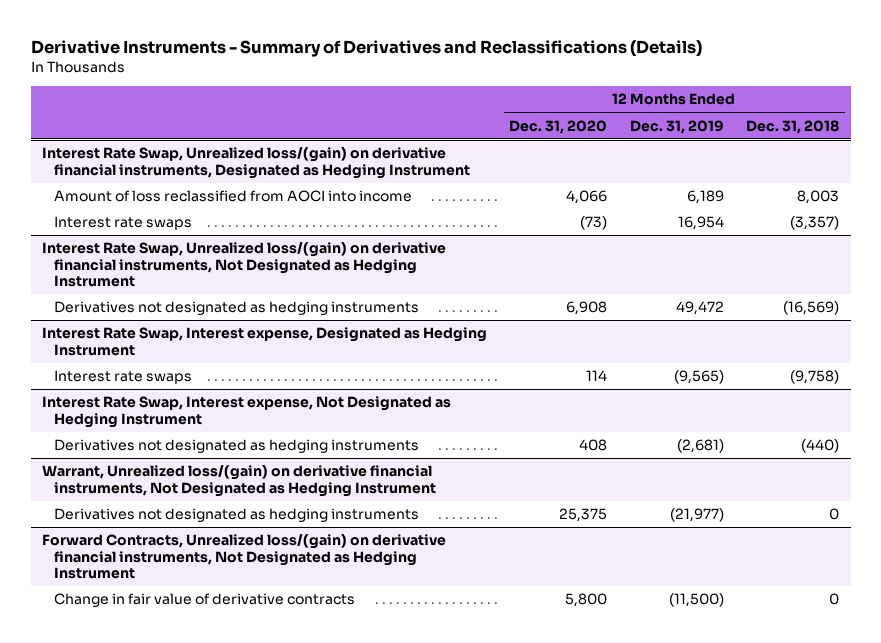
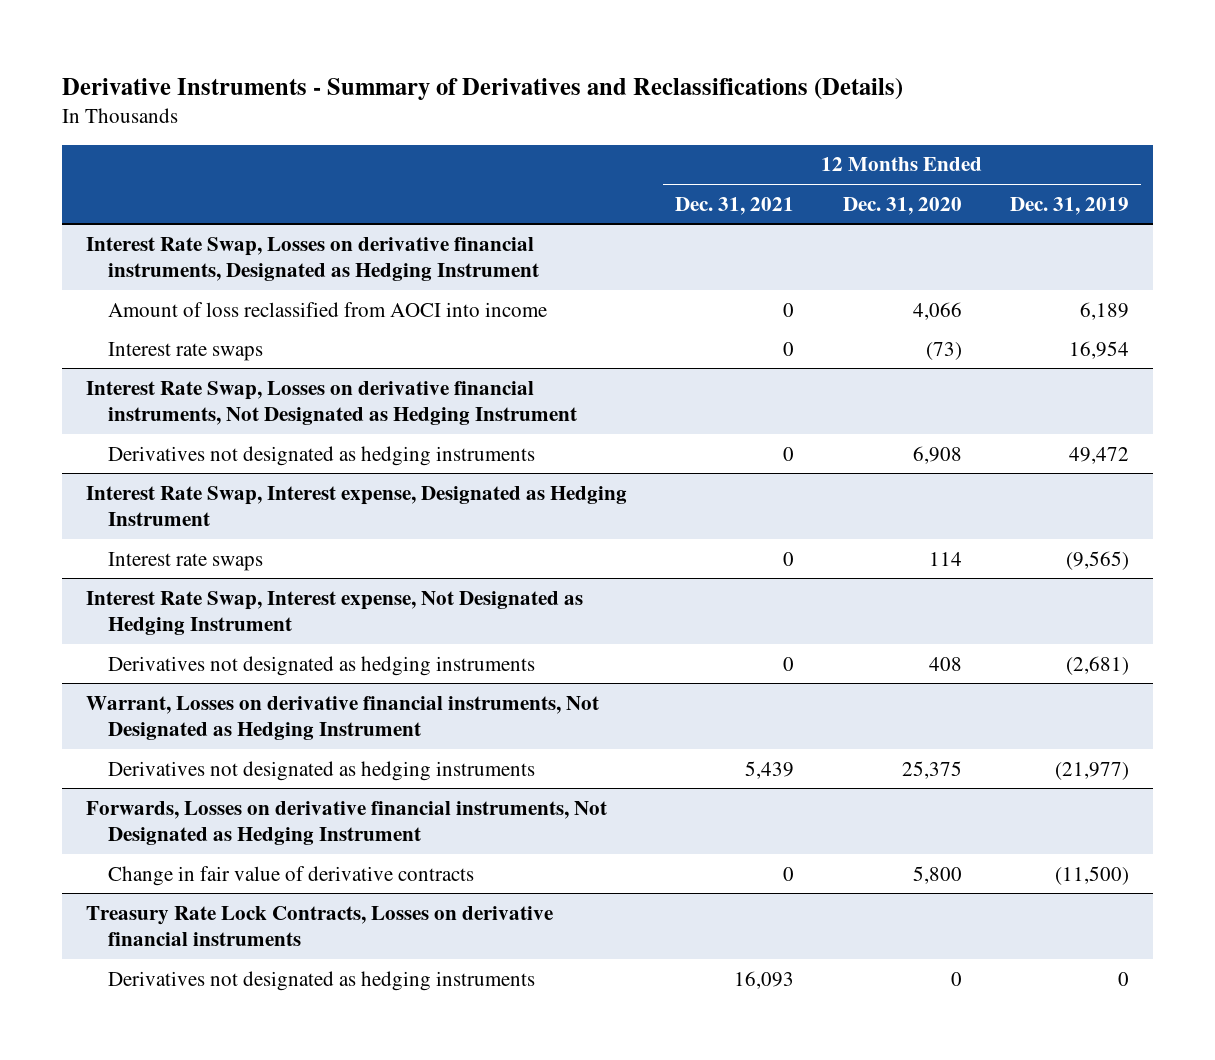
- | 12 Months Ended Dec. 31, 2020 | 12 Months Ended Dec. 31, 2019 | 12 Months Ended Dec. 31, 2018
+ | 12 Months Ended Dec. 31, 2021 | 12 Months Ended Dec. 31, 2020 | 12 Months Ended Dec. 31, 2019
- Interest Rate Swap, Unrealized loss/(gain) on derivative financial instruments, Designated as Hedging Instrument
+ Interest Rate Swap, Losses on derivative financial instruments, Designated as Hedging Instrument
- Interest Rate Swap, Unrealized loss/(gain) on derivative financial instruments, Not Designated as Hedging Instrument
+ Interest Rate Swap, Losses on derivative financial instruments, Not Designated as Hedging Instrument
- Warrant, Unrealized loss/(gain) on derivative financial instruments, Not Designated as Hedging Instrument
+ Warrant, Losses on derivative financial instruments, Not Designated as Hedging Instrument
- Forward Contracts, Unrealized loss/(gain) on derivative financial instruments, Not Designated as Hedging Instrument
+ Forwards, Losses on derivative financial instruments, Not Designated as Hedging Instrument
+ Treasury Rate Lock Contracts, Losses on derivative financial instruments
+ Derivatives not designated as hedging instruments | 16,093 | 0 | 0

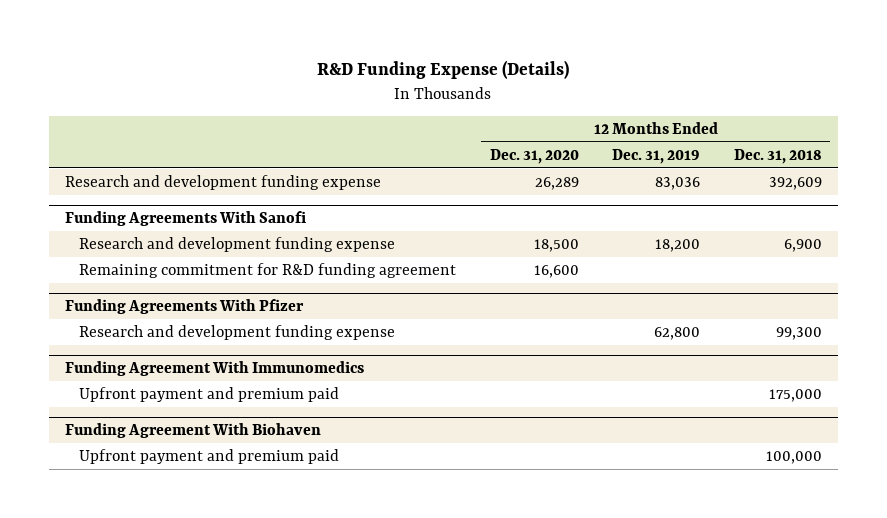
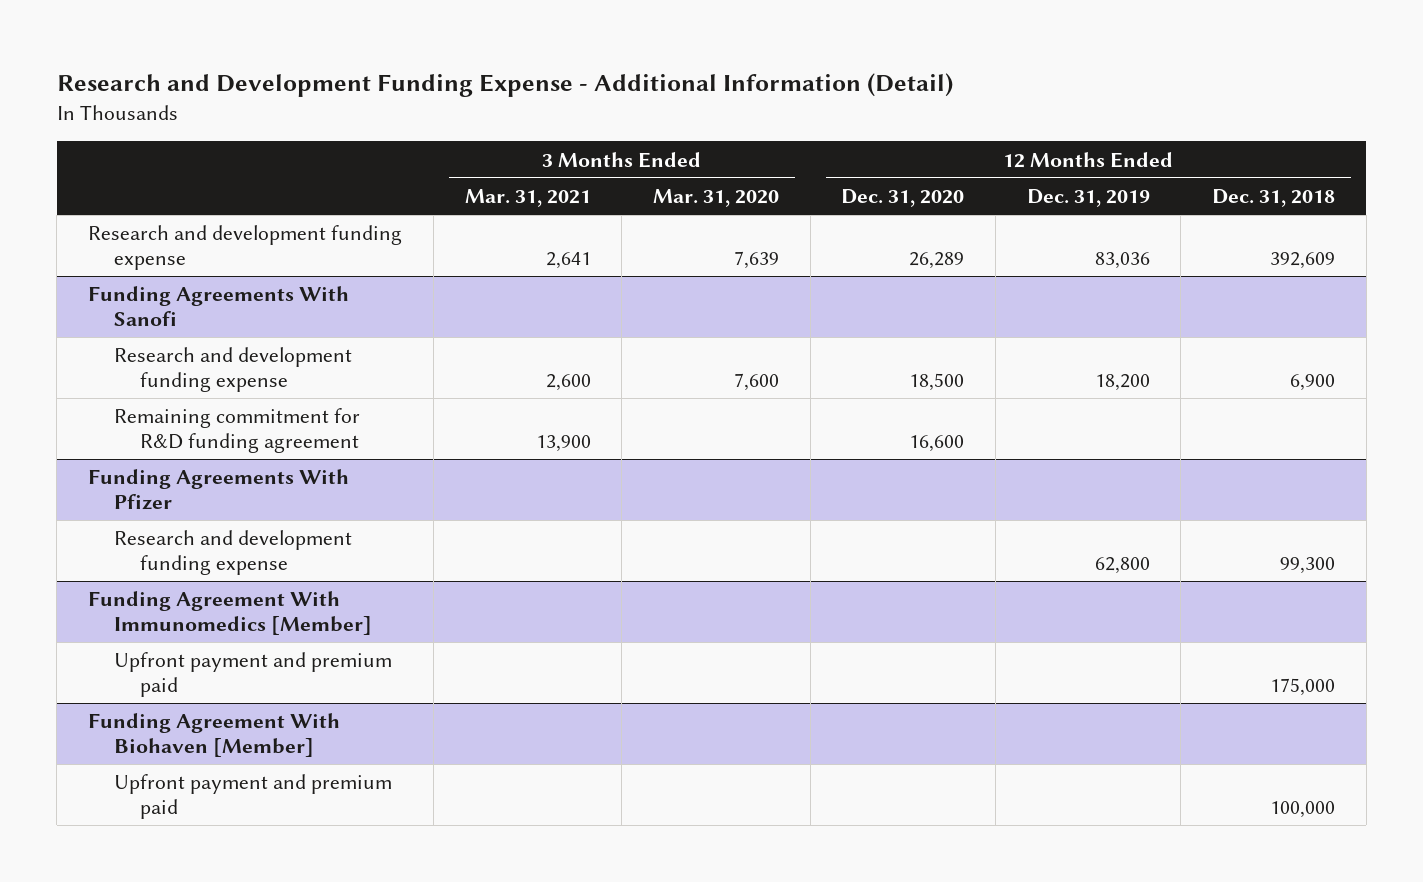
- R&D Funding Expense (Details)
+ Research and Development Funding Expense - Additional Information (Detail)
- | 12 Months Ended Dec. 31, 2020 | 12 Months Ended Dec. 31, 2019 | 12 Months Ended Dec. 31, 2018
+ | 3 Months Ended Mar. 31, 2021 | 3 Months Ended Mar. 31, 2020 | 12 Months Ended Dec. 31, 2020 | 12 Months Ended Dec. 31, 2019 | 12 Months Ended Dec. 31, 2018
- Funding Agreement With Immunomedics
+ Funding Agreement With Immunomedics [Member]
- Funding Agreement With Biohaven
+ Funding Agreement With Biohaven [Member]

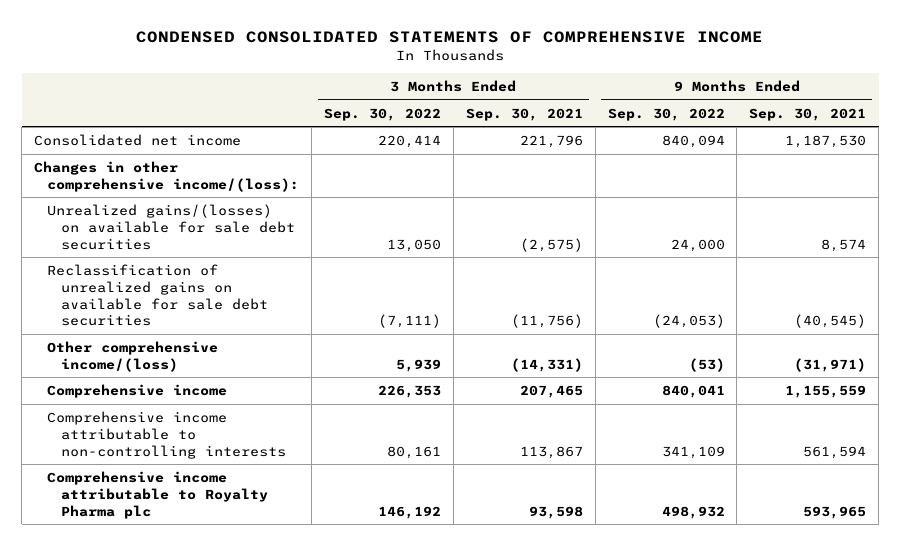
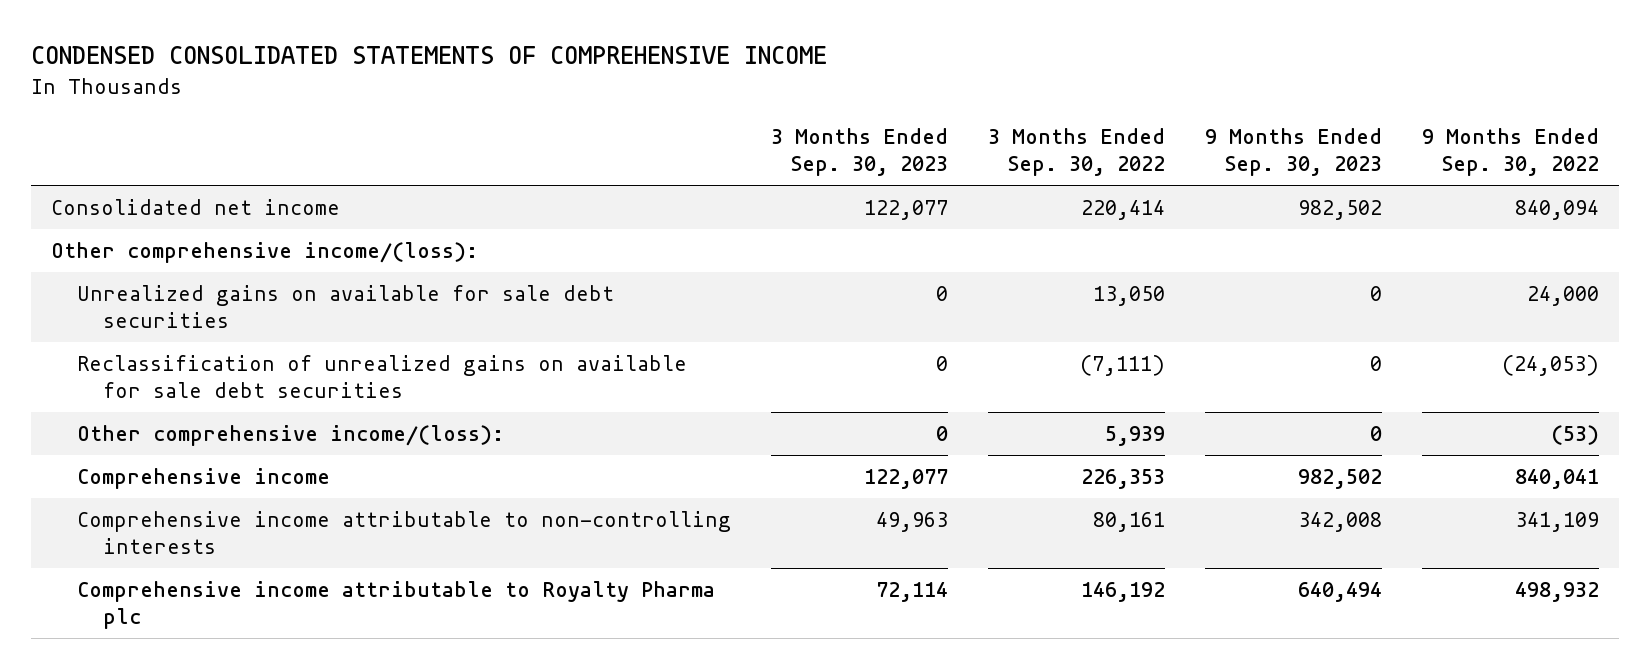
- | 3 Months Ended Sep. 30, 2022 | 3 Months Ended Sep. 30, 2021 | 9 Months Ended Sep. 30, 2022 | 9 Months Ended Sep. 30, 2021
+ | 3 Months Ended Sep. 30, 2023 | 3 Months Ended Sep. 30, 2022 | 9 Months Ended Sep. 30, 2023 | 9 Months Ended Sep. 30, 2022
- Changes in other comprehensive income/(loss):
- Unrealized gains/(losses) on available for sale debt securities | 13,050 | (2,575) | 24,000 | 8,574
+ Other comprehensive income/(loss):
+ Unrealized gains on available for sale debt securities | 0 | 13,050 | 0 | 24,000
- Other comprehensive income/(loss) | 5,939 | (14,331) | (53) | (31,971)
+ Other comprehensive income/(loss): | 0 | 5,939 | 0 | (53)

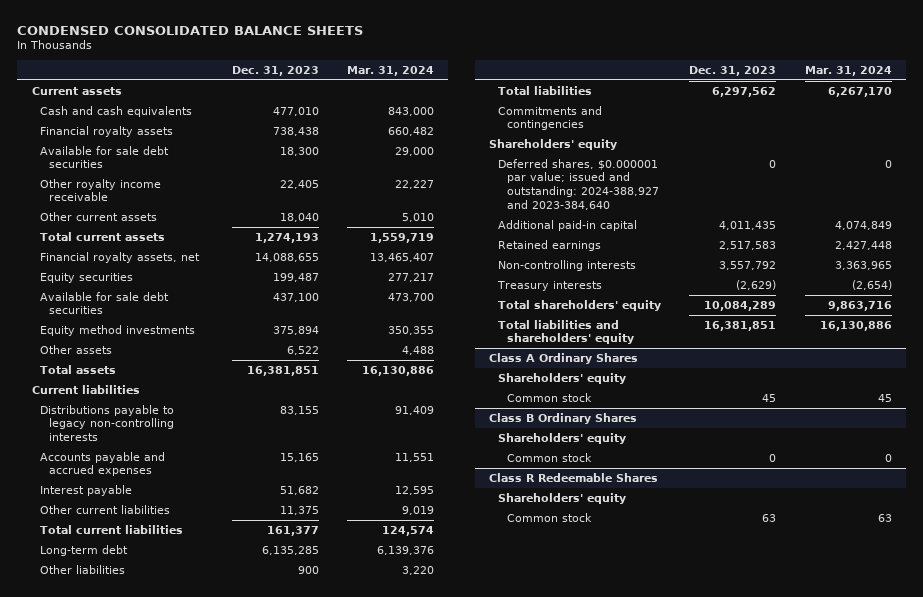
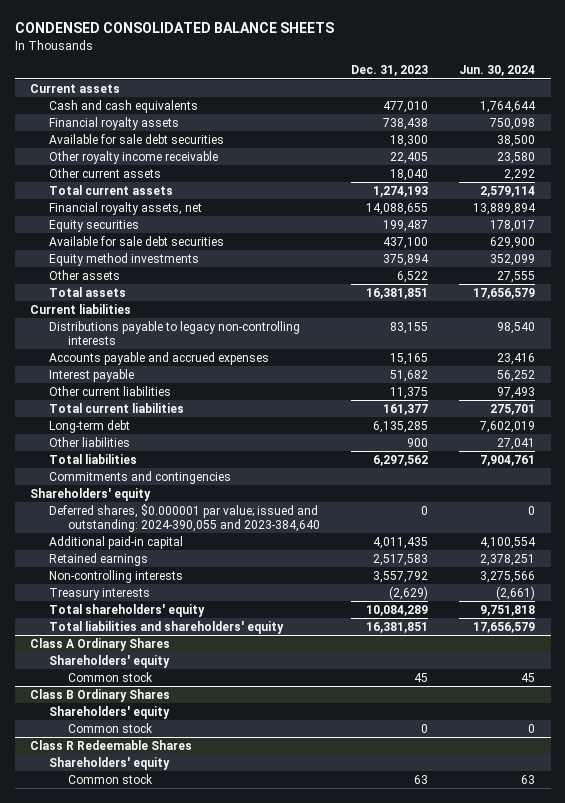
- | Dec. 31, 2023 | Mar. 31, 2024
+ | Dec. 31, 2023 | Jun. 30, 2024
- Deferred shares, $0.000001 par value; issued and outstanding: 2024-388,927 and 2023-384,640 | 0 | 0
+ Deferred shares, $0.000001 par value; issued and outstanding: 2024-390,055 and 2023-384,640 | 0 | 0

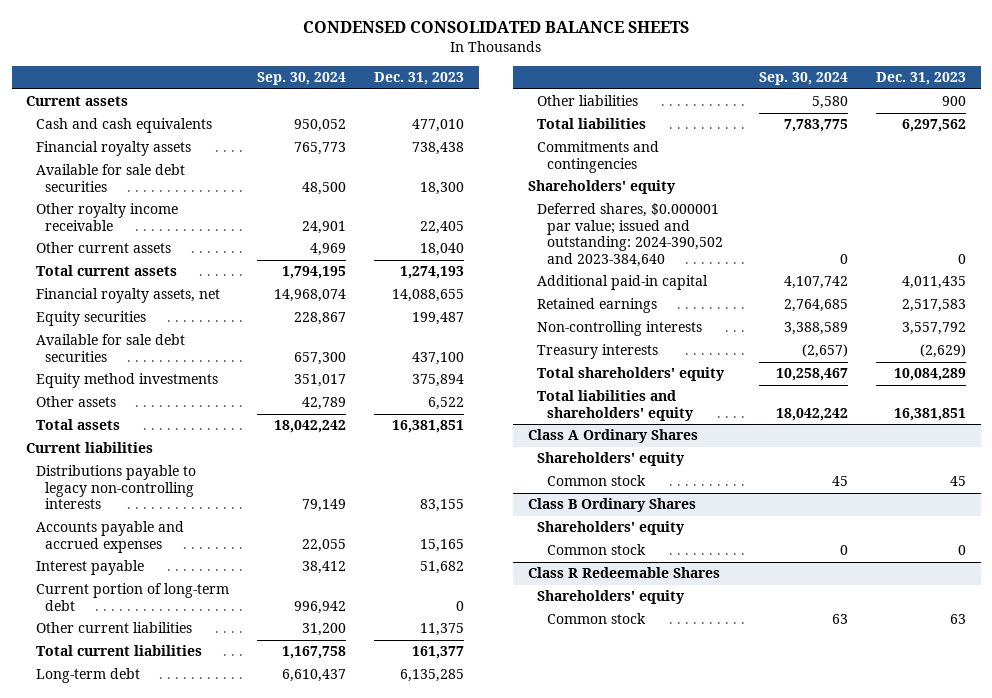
- | Dec. 31, 2023 | Jun. 30, 2024
+ | Sep. 30, 2024 | Dec. 31, 2023
+ Current portion of long-term debt | 996,942 | 0
- Deferred shares, $0.000001 par value; issued and outstanding: 2024-390,055 and 2023-384,640 | 0 | 0
+ Deferred shares, $0.000001 par value; issued and outstanding: 2024-390,502 and 2023-384,640 | 0 | 0

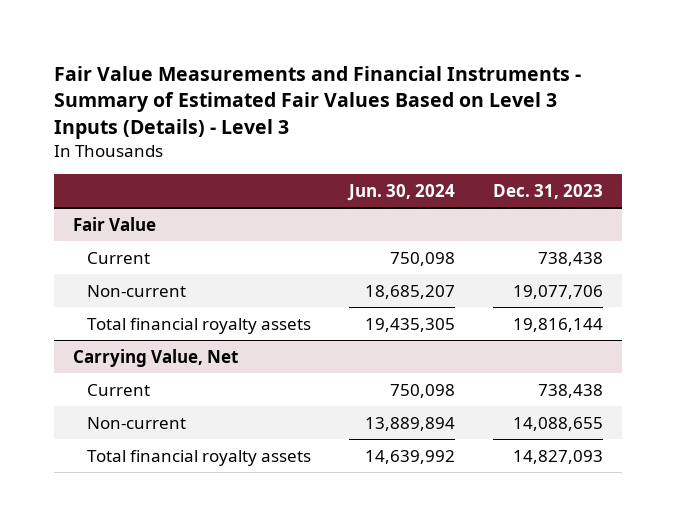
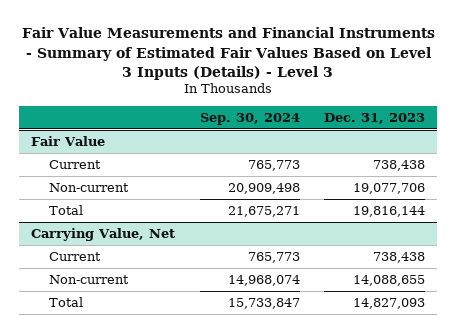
- | Jun. 30, 2024 | Dec. 31, 2023
+ | Sep. 30, 2024 | Dec. 31, 2023
@ Fair Value
- Total financial royalty assets | 19,435,305 | 19,816,144
+ Total | 21,675,271 | 19,816,144
@ Carrying Value, Net
- Total financial royalty assets | 14,639,992 | 14,827,093
+ Total | 15,733,847 | 14,827,093

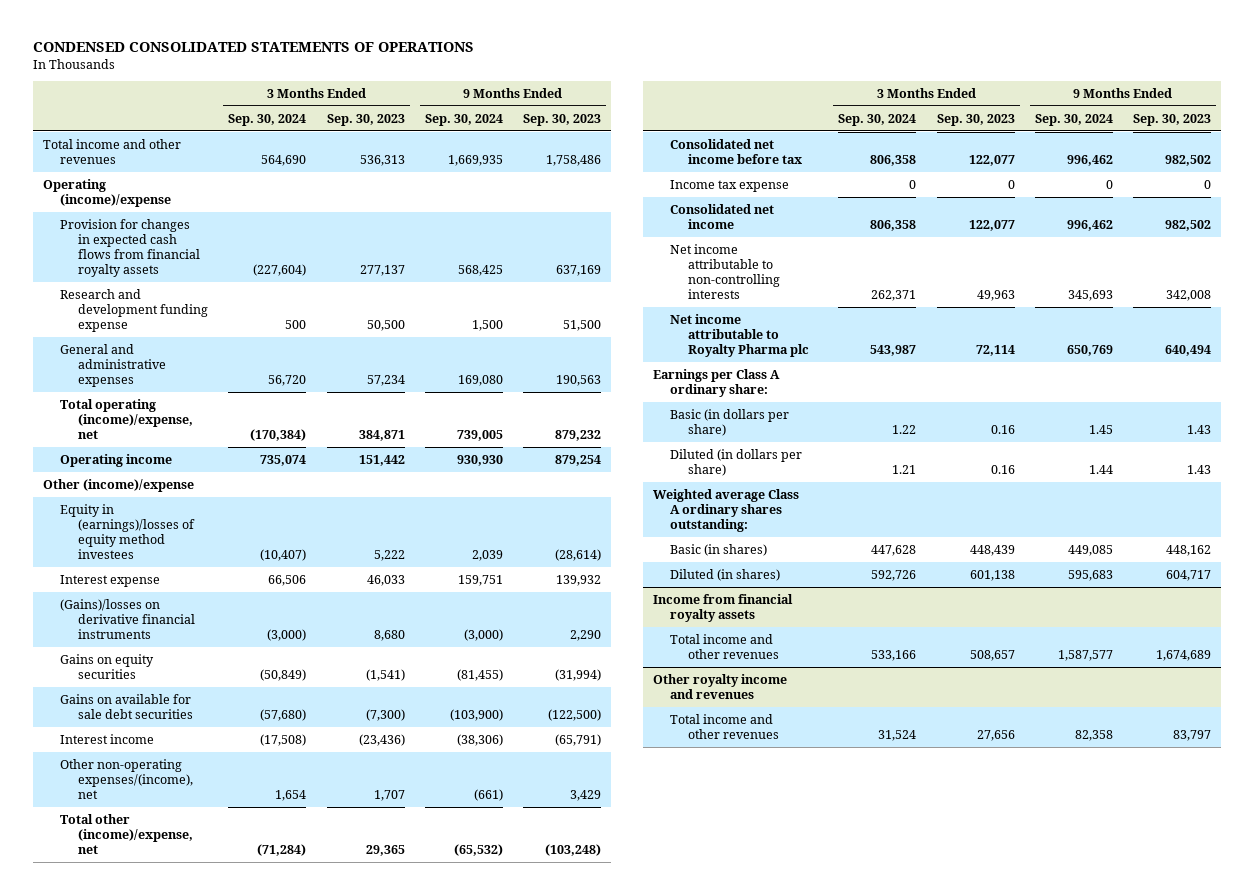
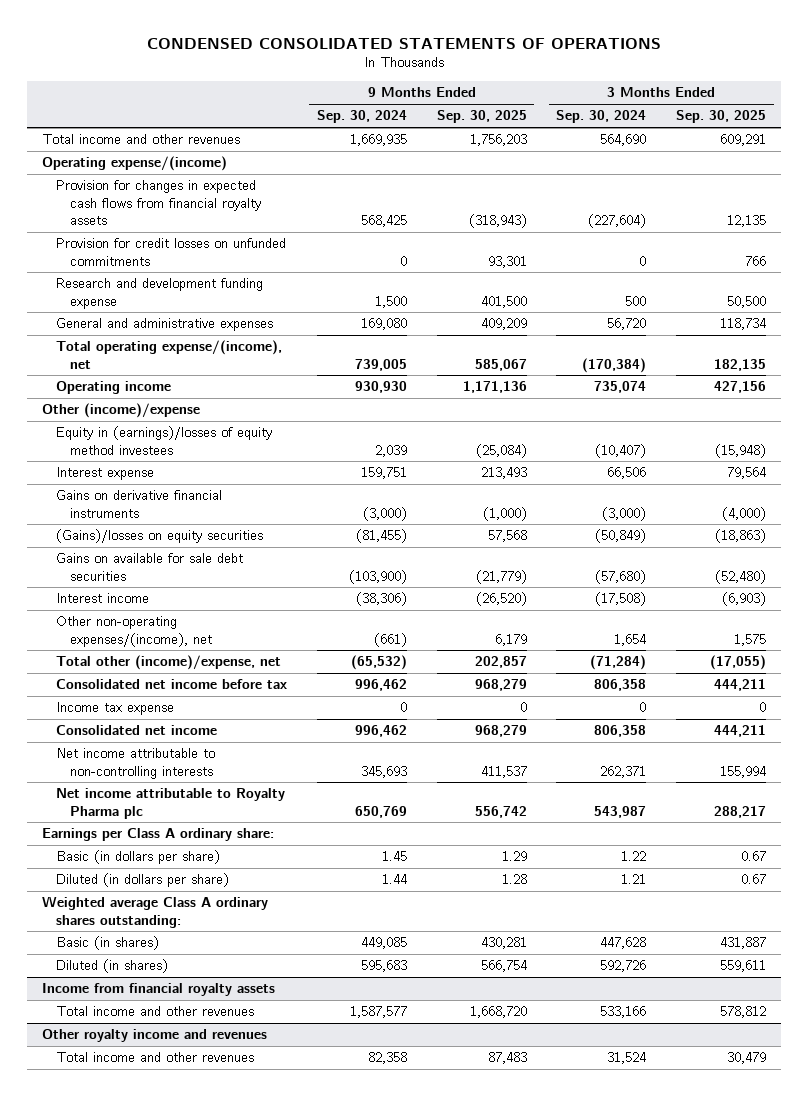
- | 3 Months Ended Sep. 30, 2024 | 3 Months Ended Sep. 30, 2023 | 9 Months Ended Sep. 30, 2024 | 9 Months Ended Sep. 30, 2023
+ | 9 Months Ended Sep. 30, 2024 | 9 Months Ended Sep. 30, 2025 | 3 Months Ended Sep. 30, 2024 | 3 Months Ended Sep. 30, 2025
- Operating (income)/expense
+ Operating expense/(income)
+ Provision for credit losses on unfunded commitments | 0 | 93,301 | 0 | 766
- Total operating (income)/expense, net | (170,384) | 384,871 | 739,005 | 879,232
+ Total operating expense/(income), net | 739,005 | 585,067 | (170,384) | 182,135
- (Gains)/losses on derivative financial instruments | (3,000) | 8,680 | (3,000) | 2,290
- Gains on equity securities | (50,849) | (1,541) | (81,455) | (31,994)
+ Gains on derivative financial instruments | (3,000) | (1,000) | (3,000) | (4,000)
+ (Gains)/losses on equity securities | (81,455) | 57,568 | (50,849) | (18,863)

